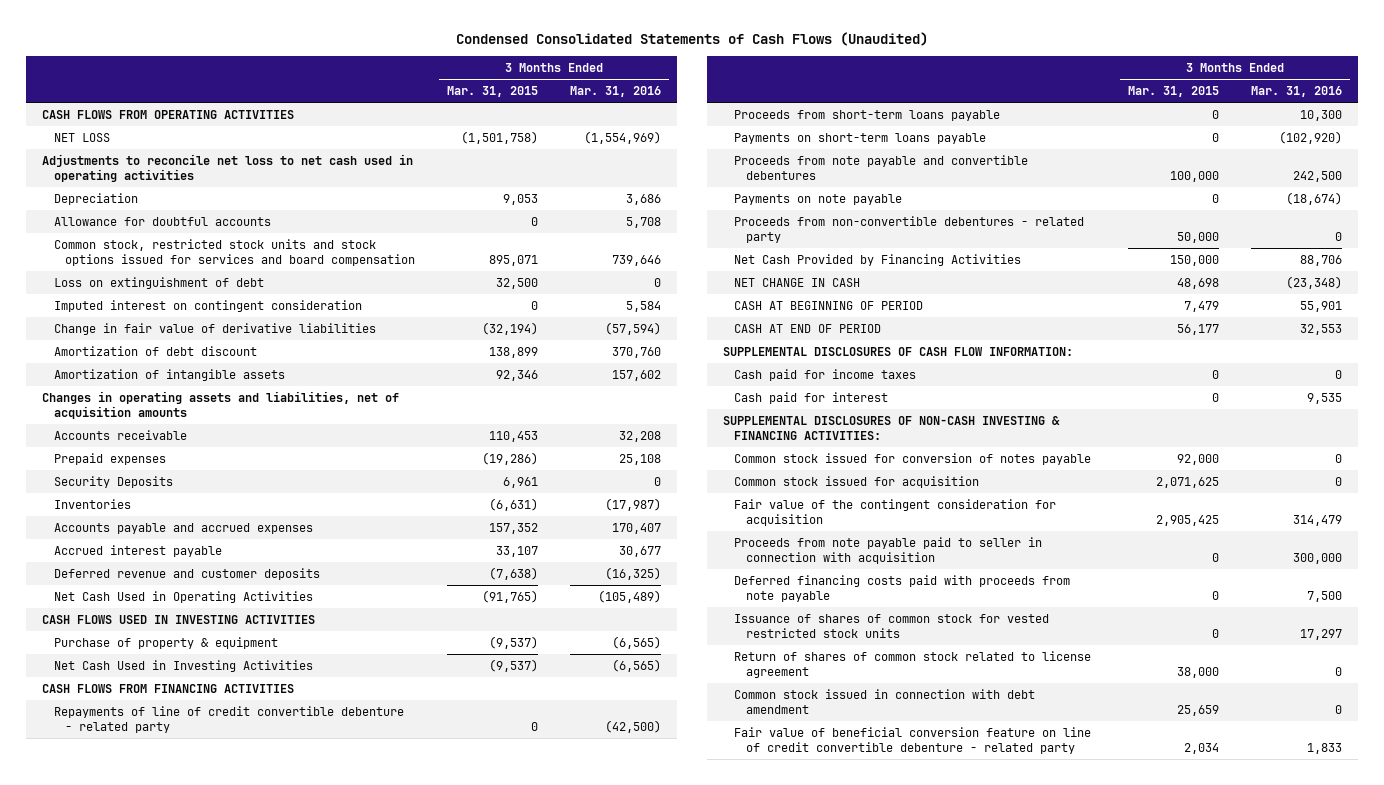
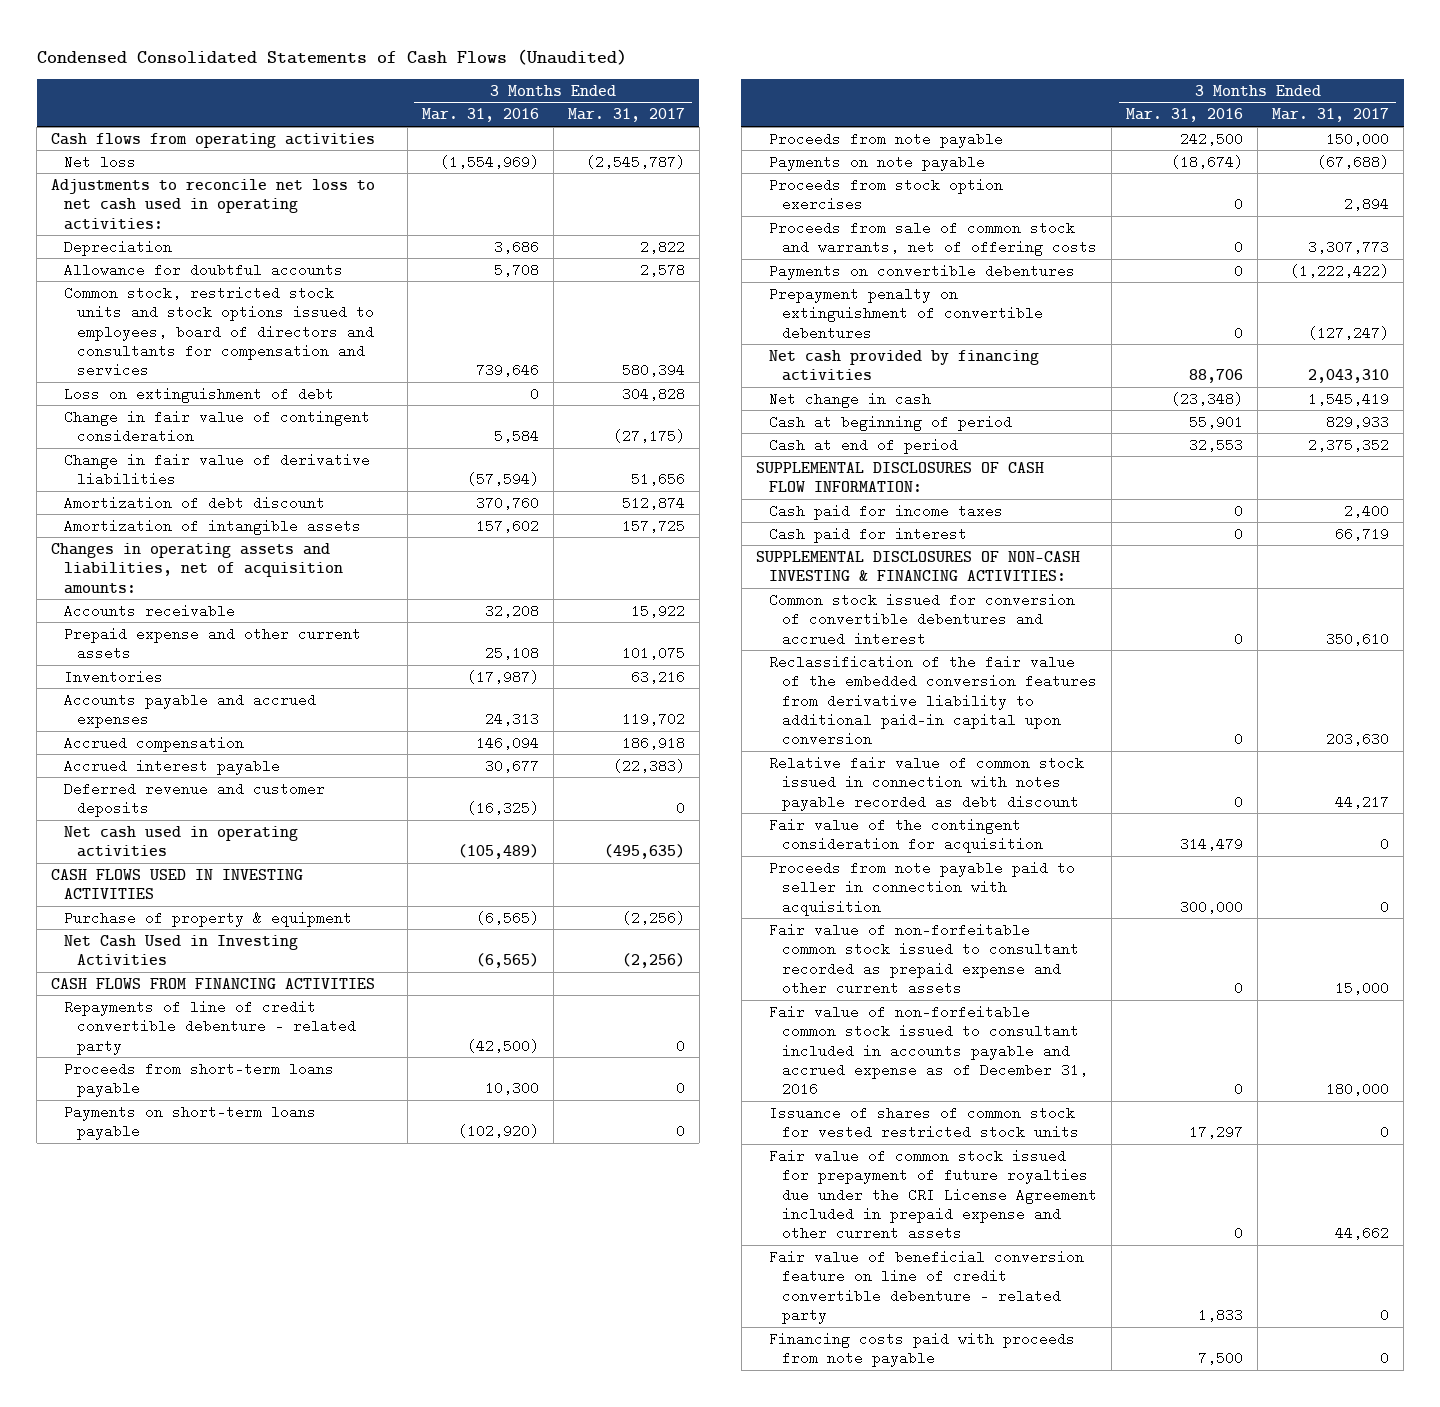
- | 3 Months Ended Mar. 31, 2015 | 3 Months Ended Mar. 31, 2016
+ | 3 Months Ended Mar. 31, 2016 | 3 Months Ended Mar. 31, 2017
- CASH FLOWS FROM OPERATING ACTIVITIES
- NET LOSS | (1,501,758) | (1,554,969)
- Adjustments to reconcile net loss to net cash used in operating activities
+ Cash flows from operating activities
+ Net loss | (1,554,969) | (2,545,787)
+ Adjustments to reconcile net loss to net cash used in operating activities:
- Common stock, restricted stock units and stock options issued for services and board compensation | 895,071 | 739,646
+ Common stock, restricted stock units and stock options issued to employees, board of directors and consultants for compensation and services | 739,646 | 580,394
- Imputed interest on contingent consideration | 0 | 5,584
+ Change in fair value of contingent consideration | 5,584 | (27,175)
- Changes in operating assets and liabilities, net of acquisition amounts
+ Changes in operating assets and liabilities, net of acquisition amounts:
- Prepaid expenses | (19,286) | 25,108
- Security Deposits | 6,961 | 0
+ Prepaid expense and other current assets | 25,108 | 101,075
- Accounts payable and accrued expenses | 157,352 | 170,407
+ Accounts payable and accrued expenses | 24,313 | 119,702
+ Accrued compensation | 146,094 | 186,918
- Net Cash Used in Operating Activities | (91,765) | (105,489)
+ Net cash used in operating activities | (105,489) | (495,635)
- Proceeds from note payable and convertible debentures | 100,000 | 242,500
+ Proceeds from note payable | 242,500 | 150,000
- Proceeds from non-convertible debentures - related party | 50,000 | 0
- Net Cash Provided by Financing Activities | 150,000 | 88,706
- NET CHANGE IN CASH | 48,698 | (23,348)
- CASH AT BEGINNING OF PERIOD | 7,479 | 55,901
- CASH AT END OF PERIOD | 56,177 | 32,553
+ Proceeds from stock option exercises | 0 | 2,894
+ Proceeds from sale of common stock and warrants, net of offering costs | 0 | 3,307,773
+ Payments on convertible debentures | 0 | (1,222,422)
+ Prepayment penalty on extinguishment of convertible debentures | 0 | (127,247)
+ Net cash provided by financing activities | 88,706 | 2,043,310
+ Net change in cash | (23,348) | 1,545,419
+ Cash at beginning of period | 55,901 | 829,933
+ Cash at end of period | 32,553 | 2,375,352
- Cash paid for interest | 0 | 9,535
+ Cash paid for interest | 0 | 66,719
- Common stock issued for conversion of notes payable | 92,000 | 0
- Common stock issued for acquisition | 2,071,625 | 0
+ Common stock issued for conversion of convertible debentures and accrued interest | 0 | 350,610
+ Reclassification of the fair value of the embedded conversion features from derivative liability to additional paid-in capital upon conversion | 0 | 203,630
+ Relative fair value of common stock issued in connection with notes payable recorded as debt discount | 0 | 44,217
- Deferred financing costs paid with proceeds from note payable | 0 | 7,500
+ Fair value of non-forfeitable common stock issued to consultant recorded as prepaid expense and other current assets | 0 | 15,000
+ Fair value of non-forfeitable common stock issued to consultant included in accounts payable and accrued expense as of December 31, 2016 | 0 | 180,000
- Return of shares of common stock related to license agreement | 38,000 | 0
- Common stock issued in connection with debt amendment | 25,659 | 0
+ Fair value of common stock issued for prepayment of future royalties due under the CRI License Agreement included in prepaid expense and other current assets | 0 | 44,662
+ Financing costs paid with proceeds from note payable | 7,500 | 0

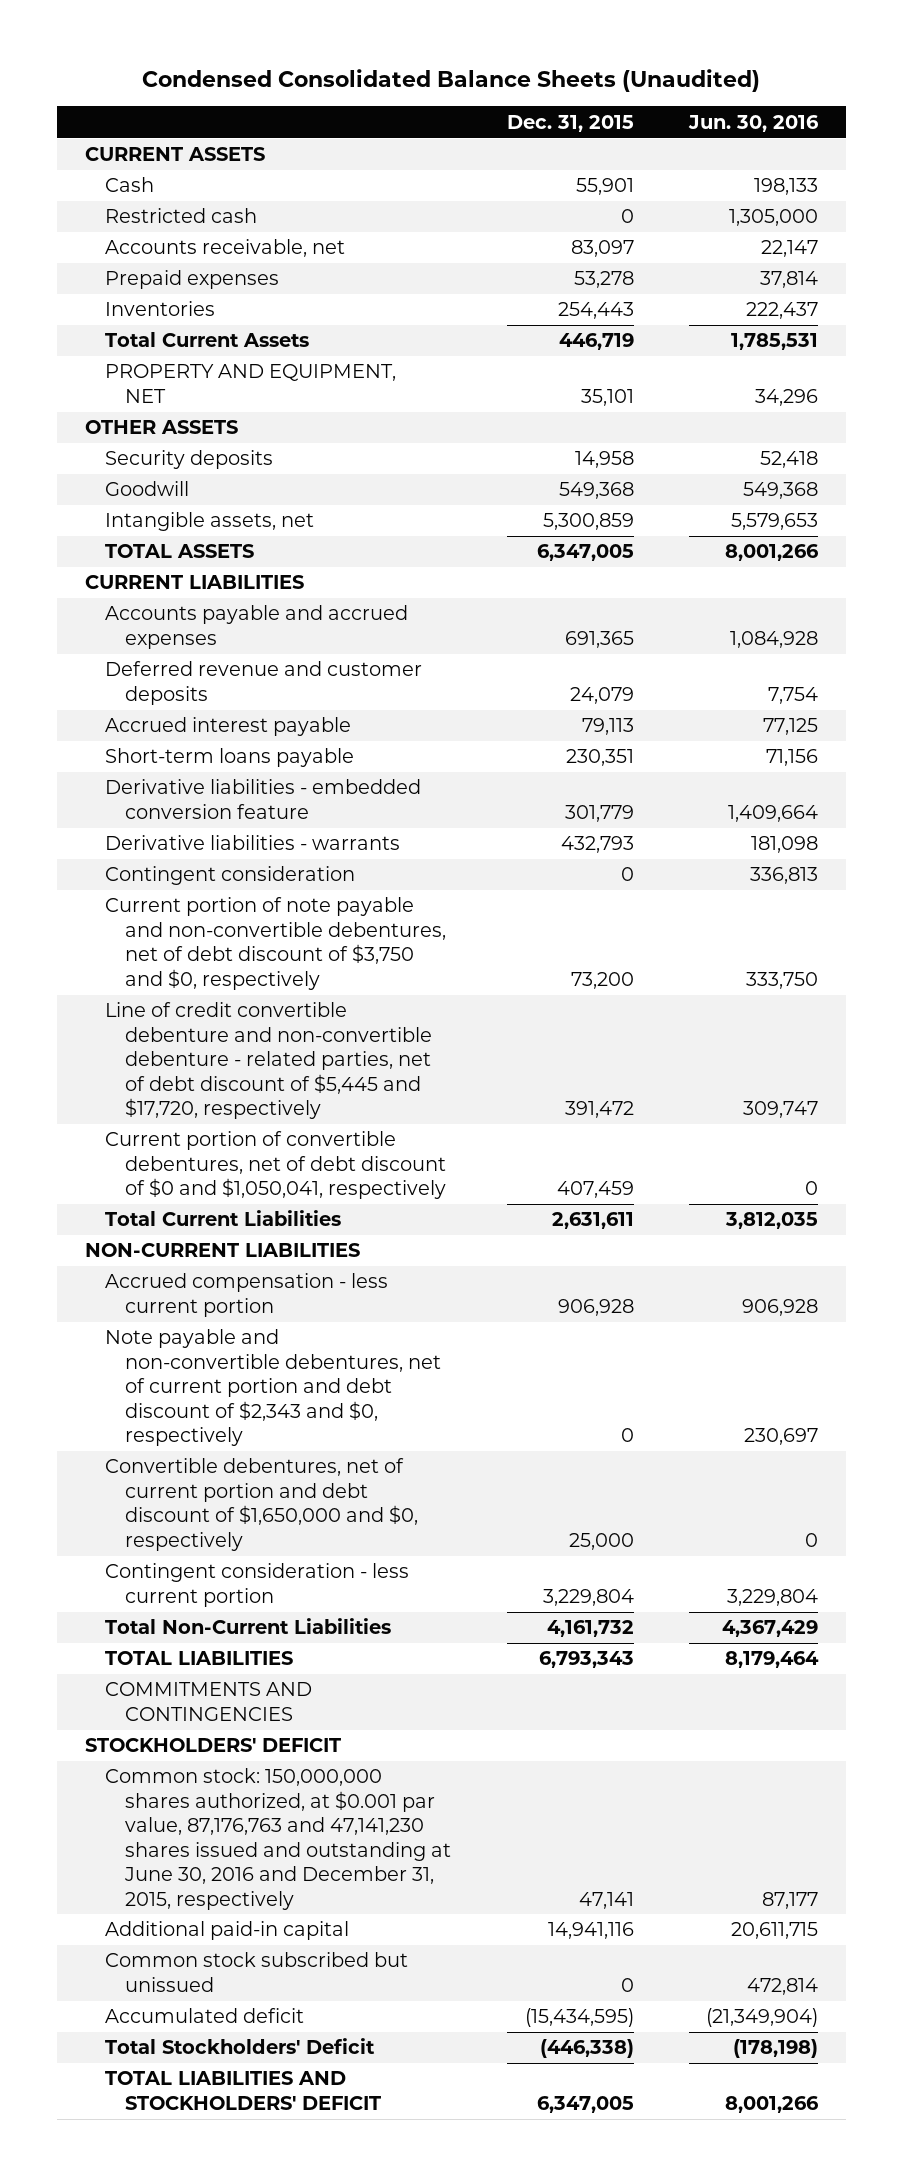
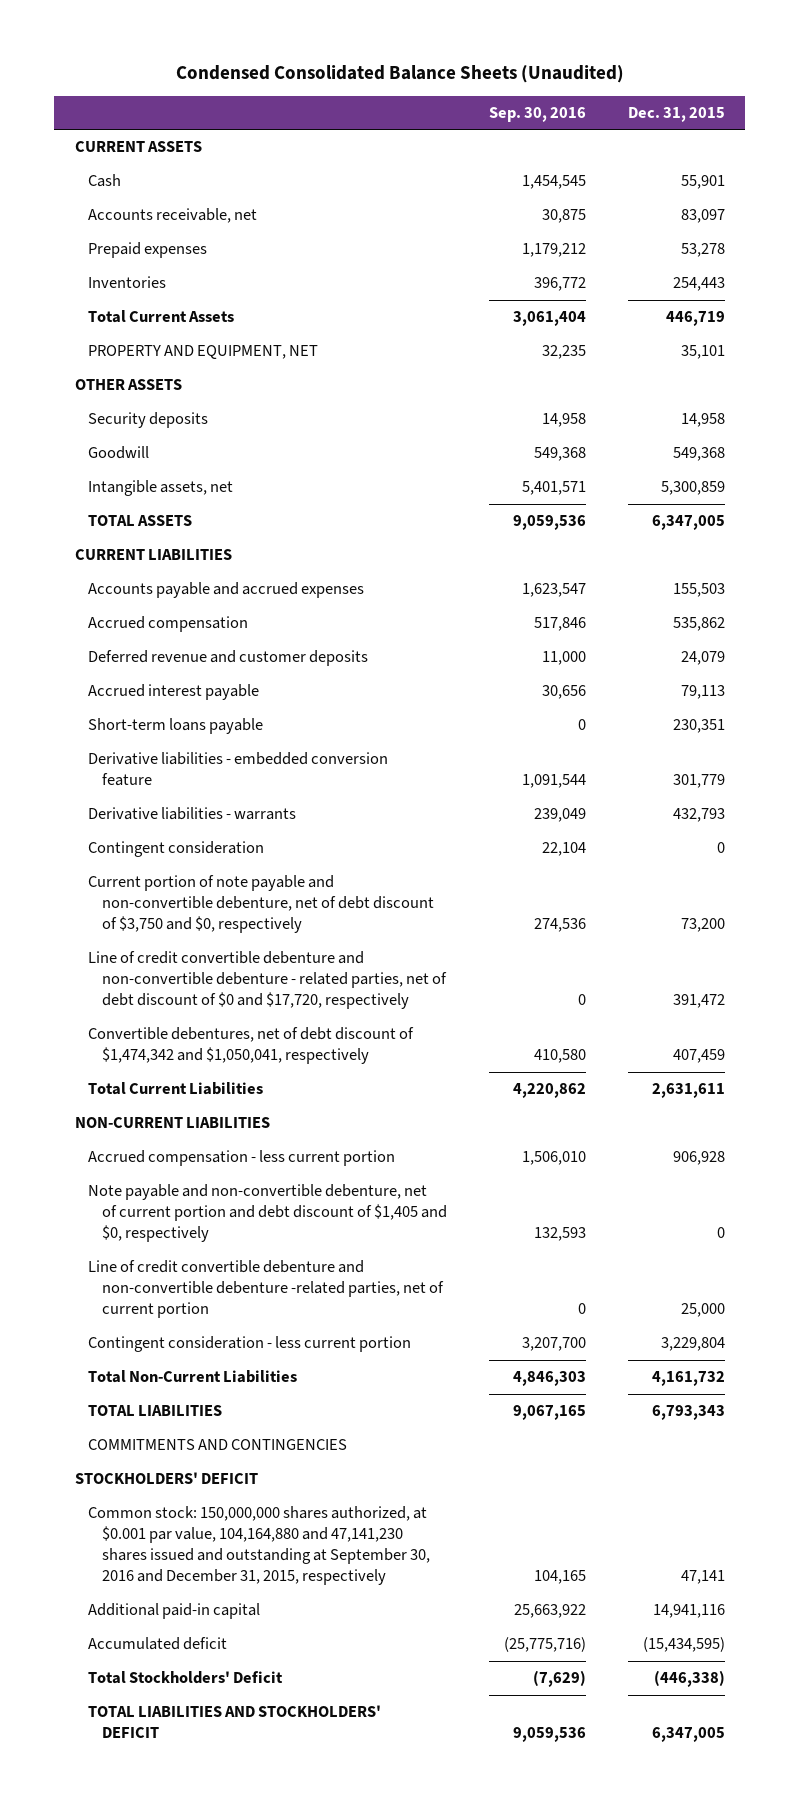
- | Dec. 31, 2015 | Jun. 30, 2016
+ | Sep. 30, 2016 | Dec. 31, 2015
- Restricted cash | 0 | 1,305,000
- Accounts payable and accrued expenses | 691,365 | 1,084,928
+ Accounts payable and accrued expenses | 1,623,547 | 155,503
+ Accrued compensation | 517,846 | 535,862
- Current portion of note payable and non-convertible debentures, net of debt discount of $3,750 and $0, respectively | 73,200 | 333,750
- Line of credit convertible debenture and non-convertible debenture - related parties, net of debt discount of $5,445 and $17,720, respectively | 391,472 | 309,747
- Current portion of convertible debentures, net of debt discount of $0 and $1,050,041, respectively | 407,459 | 0
+ Current portion of note payable and non-convertible debenture, net of debt discount of $3,750 and $0, respectively | 274,536 | 73,200
+ Line of credit convertible debenture and non-convertible debenture - related parties, net of debt discount of $0 and $17,720, respectively | 0 | 391,472
+ Convertible debentures, net of debt discount of $1,474,342 and $1,050,041, respectively | 410,580 | 407,459
- Note payable and non-convertible debentures, net of current portion and debt discount of $2,343 and $0, respectively | 0 | 230,697
- Convertible debentures, net of current portion and debt discount of $1,650,000 and $0, respectively | 25,000 | 0
+ Note payable and non-convertible debenture, net of current portion and debt discount of $1,405 and $0, respectively | 132,593 | 0
+ Line of credit convertible debenture and non-convertible debenture -related parties, net of current portion | 0 | 25,000
- Common stock: 150,000,000 shares authorized, at $0.001 par value, 87,176,763 and 47,141,230 shares issued and outstanding at June 30, 2016 and December 31, 2015, respectively | 47,141 | 87,177
+ Common stock: 150,000,000 shares authorized, at $0.001 par value, 104,164,880 and 47,141,230 shares issued and outstanding at September 30, 2016 and December 31, 2015, respectively | 104,165 | 47,141
- Common stock subscribed but unissued | 0 | 472,814

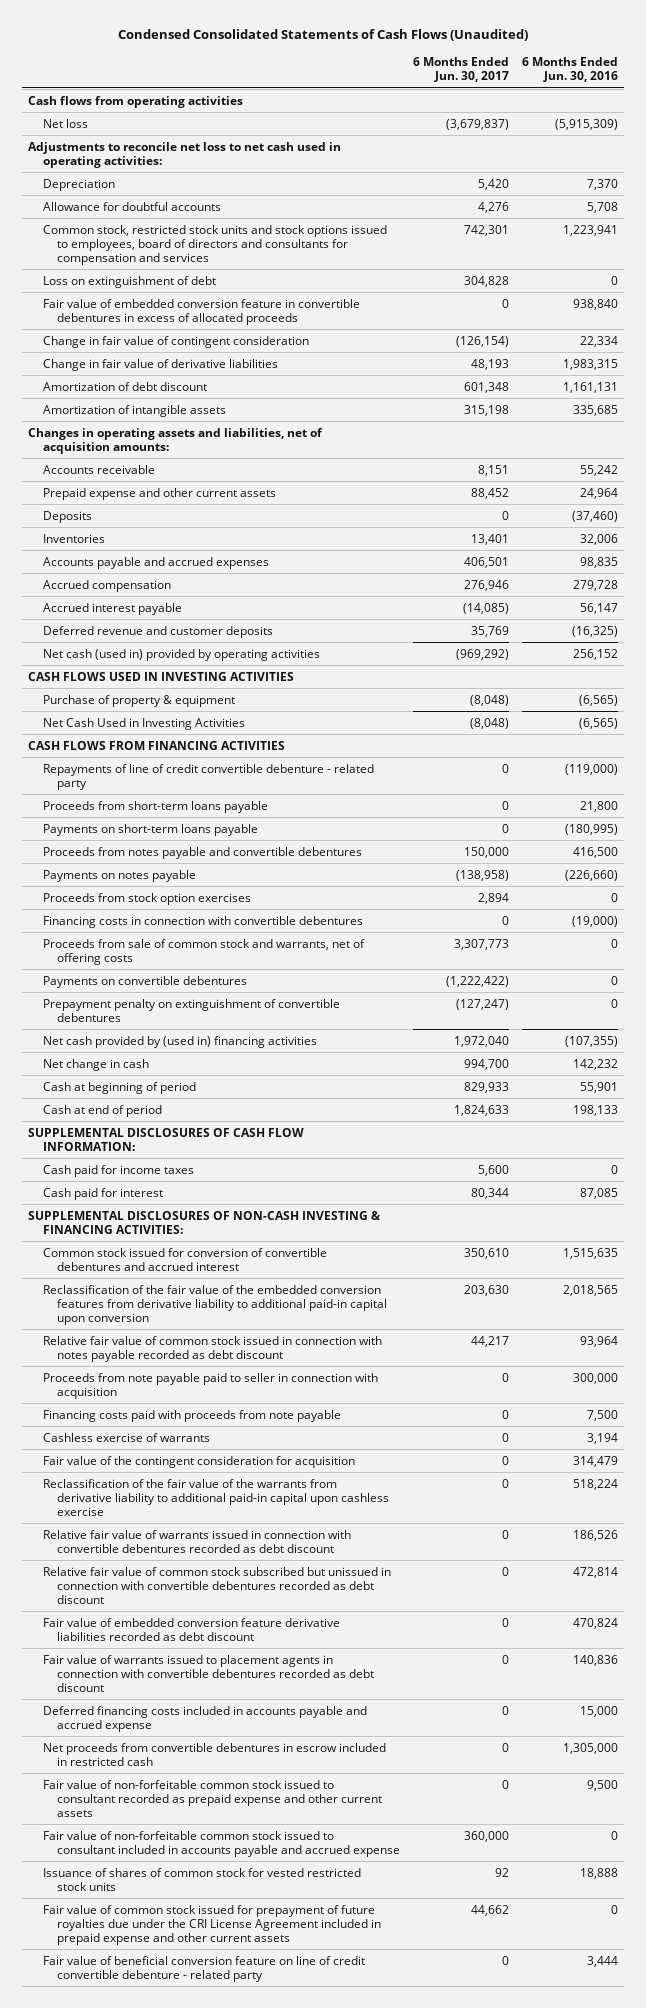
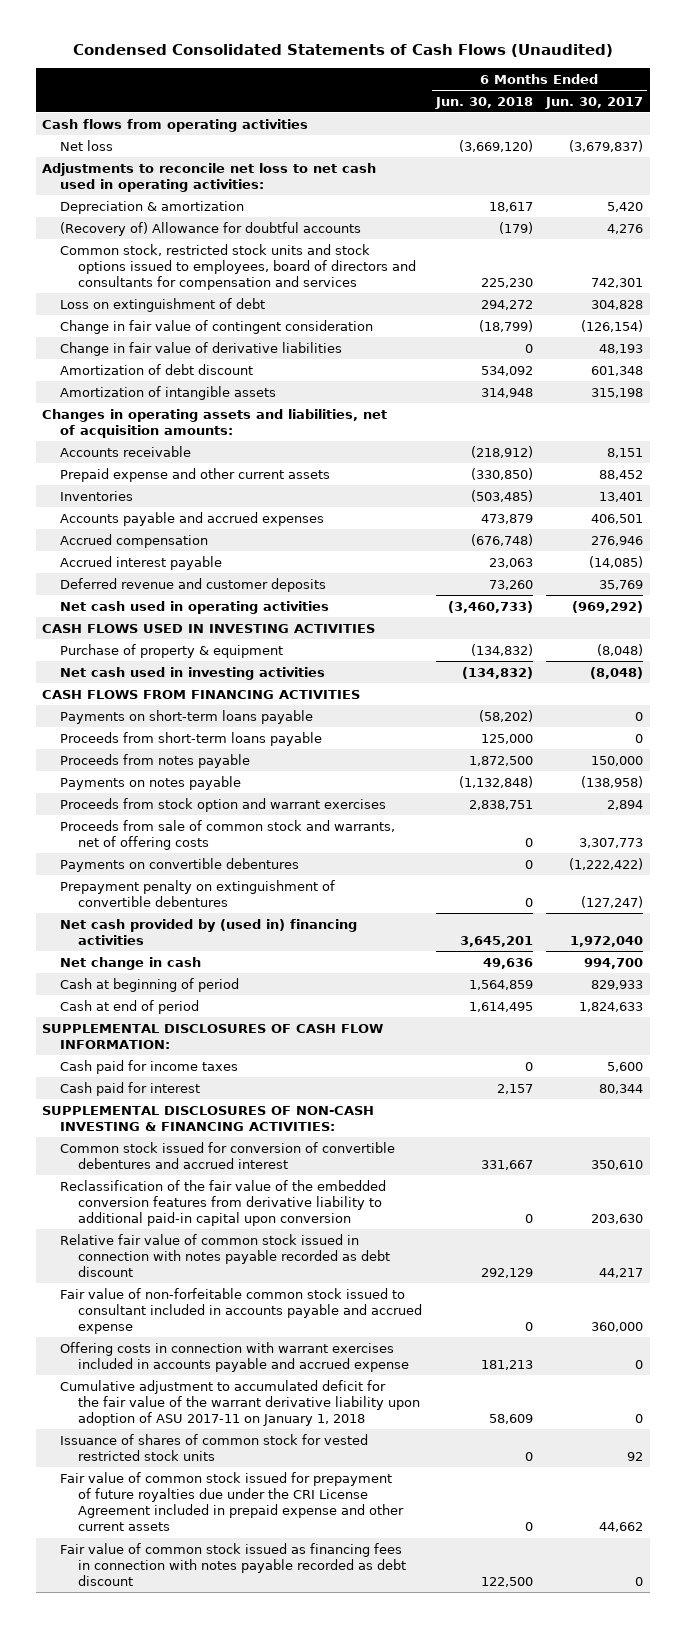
- | 6 Months Ended Jun. 30, 2017 | 6 Months Ended Jun. 30, 2016
+ | 6 Months Ended Jun. 30, 2018 | 6 Months Ended Jun. 30, 2017
- Depreciation | 5,420 | 7,370
- Allowance for doubtful accounts | 4,276 | 5,708
+ Depreciation & amortization | 18,617 | 5,420
+ (Recovery of) Allowance for doubtful accounts | (179) | 4,276
- Fair value of embedded conversion feature in convertible debentures in excess of allocated proceeds | 0 | 938,840
- Deposits | 0 | (37,460)
- Net cash (used in) provided by operating activities | (969,292) | 256,152
+ Net cash used in operating activities | (3,460,733) | (969,292)
- Net Cash Used in Investing Activities | (8,048) | (6,565)
+ Net cash used in investing activities | (134,832) | (8,048)
- Repayments of line of credit convertible debenture - related party | 0 | (119,000)
- Proceeds from notes payable and convertible debentures | 150,000 | 416,500
moved down: Proceeds from short-term loans payable | 125,000 | 0
+ Proceeds from notes payable | 1,872,500 | 150,000
- Proceeds from stock option exercises | 2,894 | 0
- Financing costs in connection with convertible debentures | 0 | (19,000)
+ Proceeds from stock option and warrant exercises | 2,838,751 | 2,894
- Proceeds from note payable paid to seller in connection with acquisition | 0 | 300,000
- Financing costs paid with proceeds from note payable | 0 | 7,500
- Cashless exercise of warrants | 0 | 3,194
- Fair value of the contingent consideration for acquisition | 0 | 314,479
- Reclassification of the fair value of the warrants from derivative liability to additional paid-in capital upon cashless exercise | 0 | 518,224
- Relative fair value of warrants issued in connection with convertible debentures recorded as debt discount | 0 | 186,526
- Relative fair value of common stock subscribed but unissued in connection with convertible debentures recorded as debt discount | 0 | 472,814
- Fair value of embedded conversion feature derivative liabilities recorded as debt discount | 0 | 470,824
- Fair value of warrants issued to placement agents in connection with convertible debentures recorded as debt discount | 0 | 140,836
- Deferred financing costs included in accounts payable and accrued expense | 0 | 15,000
- Net proceeds from convertible debentures in escrow included in restricted cash | 0 | 1,305,000
- Fair value of non-forfeitable common stock issued to consultant recorded as prepaid expense and other current assets | 0 | 9,500
+ Offering costs in connection with warrant exercises included in accounts payable and accrued expense | 181,213 | 0
+ Cumulative adjustment to accumulated deficit for the fair value of the warrant derivative liability upon adoption of ASU 2017-11 on January 1, 2018 | 58,609 | 0
- Fair value of beneficial conversion feature on line of credit convertible debenture - related party | 0 | 3,444
+ Fair value of common stock issued as financing fees in connection with notes payable recorded as debt discount | 122,500 | 0

